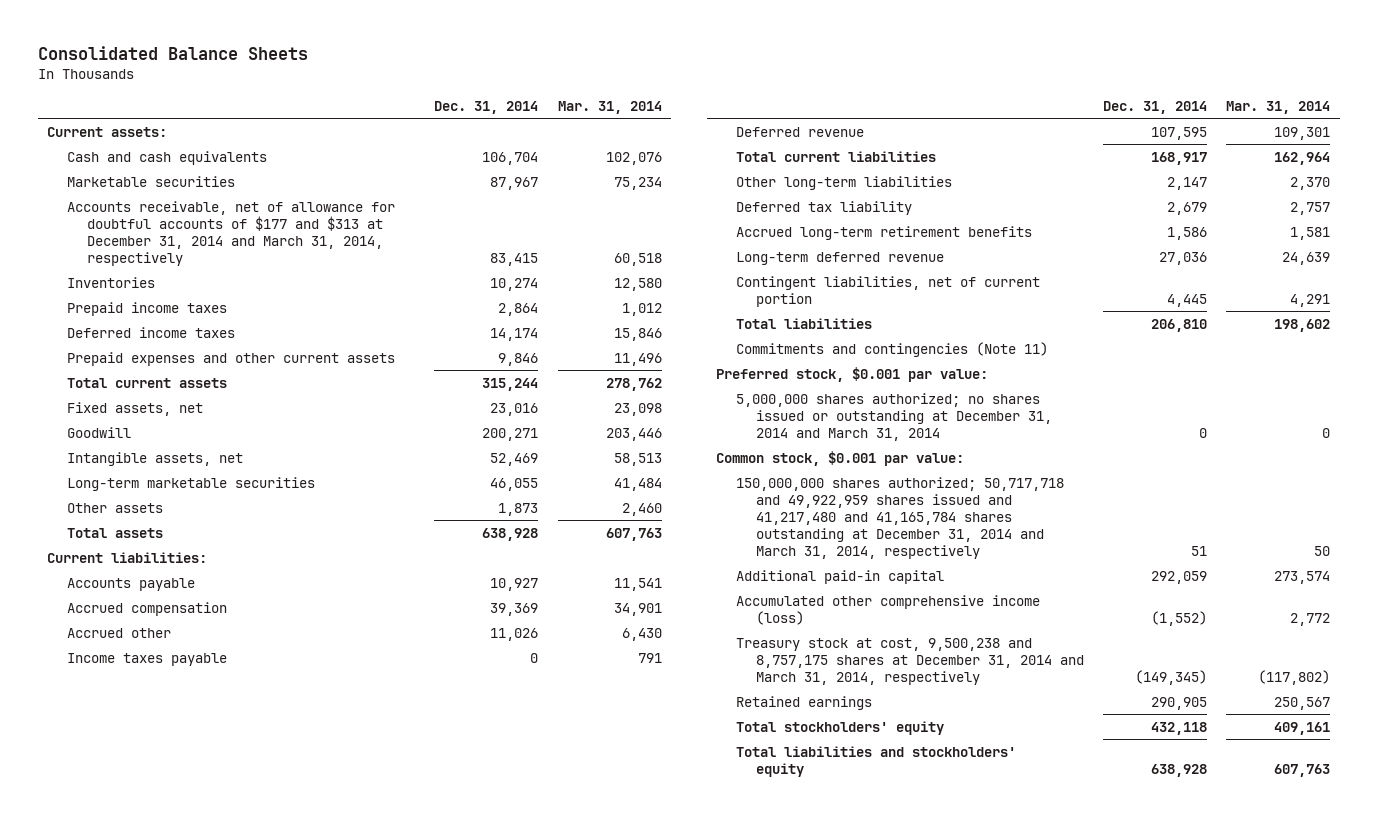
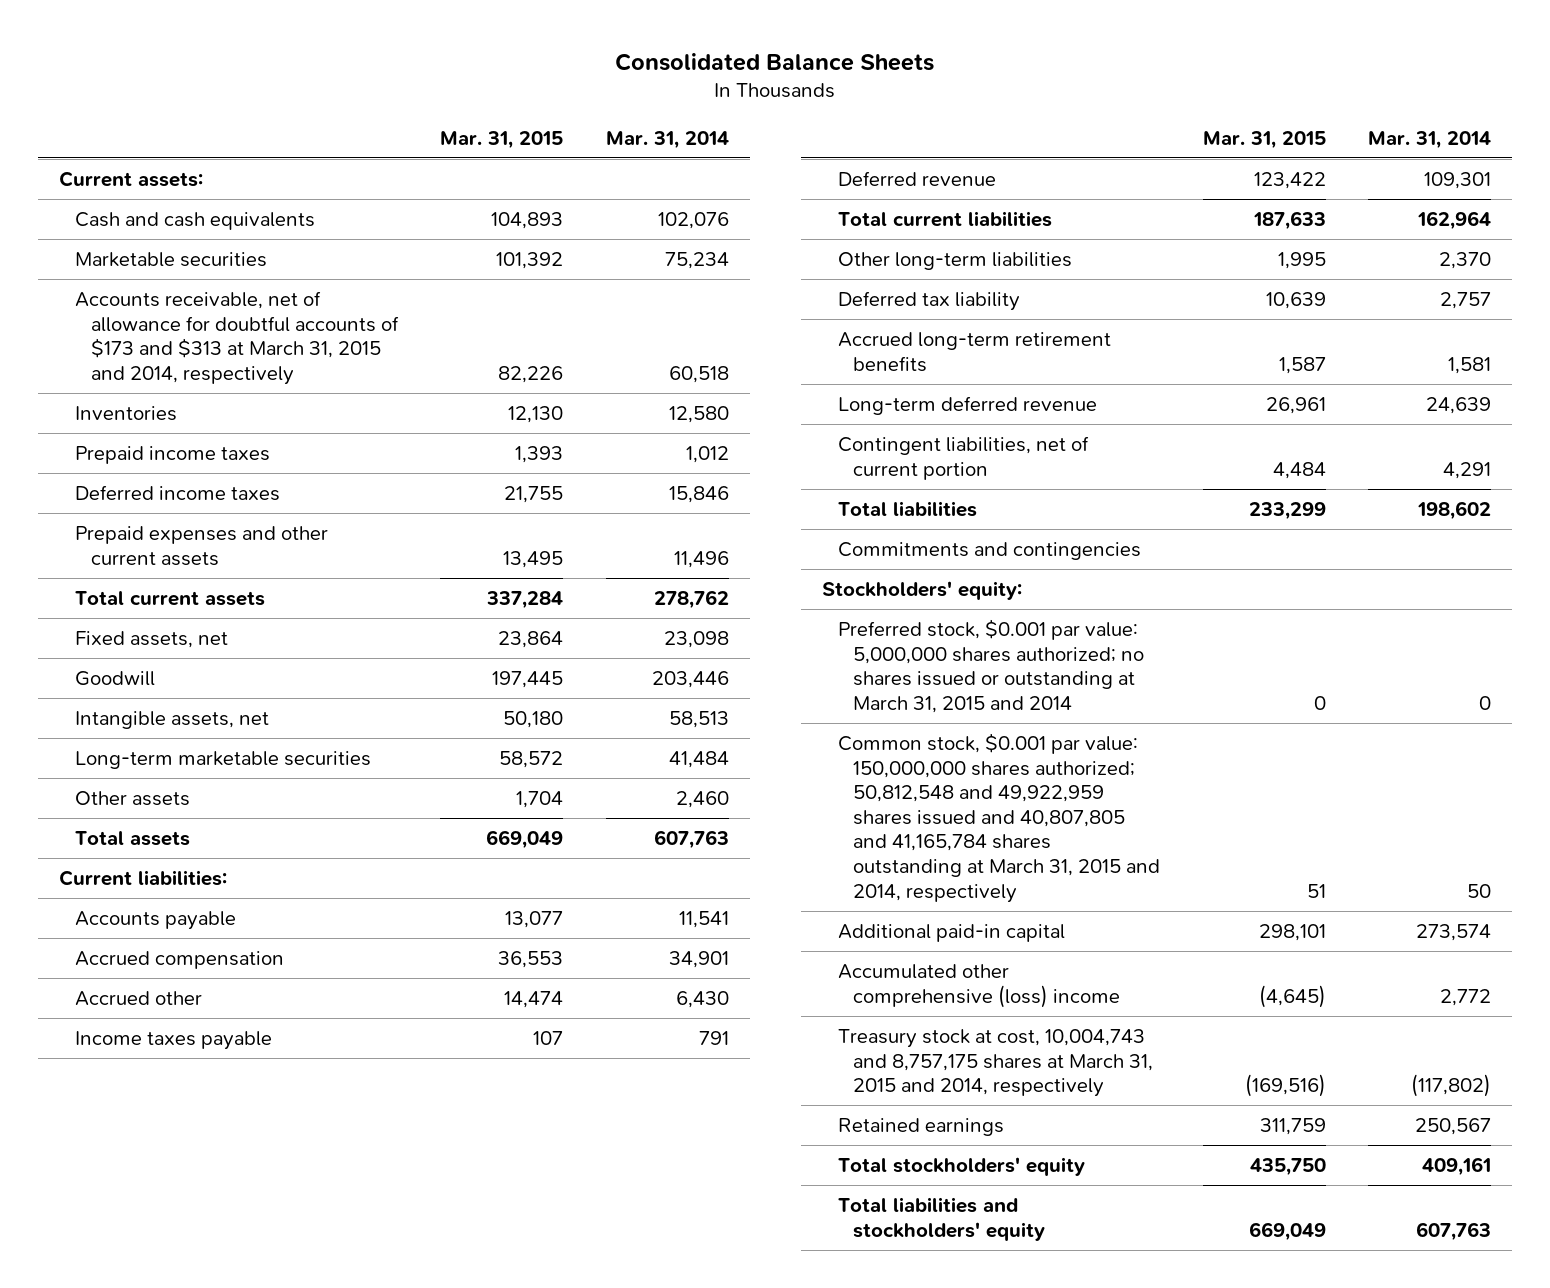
- | Dec. 31, 2014 | Mar. 31, 2014
+ | Mar. 31, 2015 | Mar. 31, 2014
- Accounts receivable, net of allowance for doubtful accounts of $177 and $313 at December 31, 2014 and March 31, 2014, respectively | 83,415 | 60,518
+ Accounts receivable, net of allowance for doubtful accounts of $173 and $313 at March 31, 2015 and 2014, respectively | 82,226 | 60,518
- Commitments and contingencies (Note 11)
- Preferred stock, $0.001 par value:
- 5,000,000 shares authorized; no shares issued or outstanding at December 31, 2014 and March 31, 2014 | 0 | 0
- Common stock, $0.001 par value:
- 150,000,000 shares authorized; 50,717,718 and 49,922,959 shares issued and 41,217,480 and 41,165,784 shares outstanding at December 31, 2014 and March 31, 2014, respectively | 51 | 50
+ Commitments and contingencies
+ Stockholders' equity:
+ Preferred stock, $0.001 par value: 5,000,000 shares authorized; no shares issued or outstanding at March 31, 2015 and 2014 | 0 | 0
+ Common stock, $0.001 par value: 150,000,000 shares authorized; 50,812,548 and 49,922,959 shares issued and 40,807,805 and 41,165,784 shares outstanding at March 31, 2015 and 2014, respectively | 51 | 50
- Accumulated other comprehensive income (loss) | (1,552) | 2,772
- Treasury stock at cost, 9,500,238 and 8,757,175 shares at December 31, 2014 and March 31, 2014, respectively | (149,345) | (117,802)
+ Accumulated other comprehensive (loss) income | (4,645) | 2,772
+ Treasury stock at cost, 10,004,743 and 8,757,175 shares at March 31, 2015 and 2014, respectively | (169,516) | (117,802)

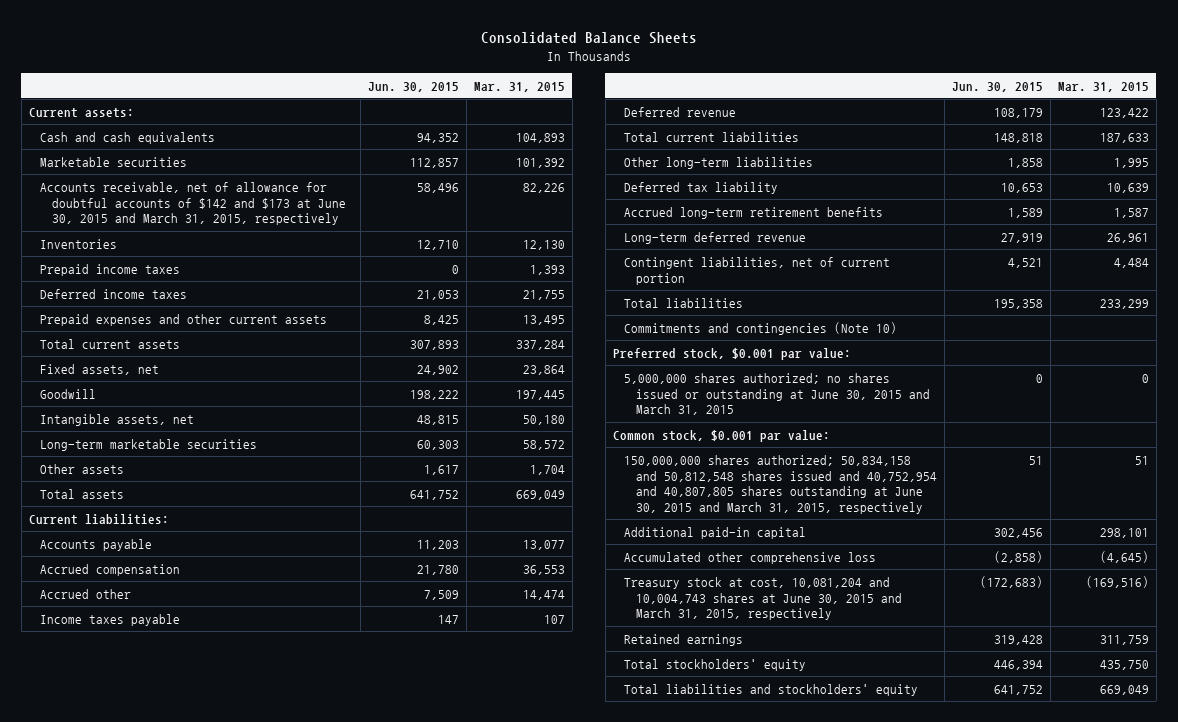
- | Mar. 31, 2015 | Mar. 31, 2014
+ | Jun. 30, 2015 | Mar. 31, 2015
- Accounts receivable, net of allowance for doubtful accounts of $173 and $313 at March 31, 2015 and 2014, respectively | 82,226 | 60,518
+ Accounts receivable, net of allowance for doubtful accounts of $142 and $173 at June 30, 2015 and March 31, 2015, respectively | 58,496 | 82,226
- Commitments and contingencies
- Stockholders' equity:
- Preferred stock, $0.001 par value: 5,000,000 shares authorized; no shares issued or outstanding at March 31, 2015 and 2014 | 0 | 0
- Common stock, $0.001 par value: 150,000,000 shares authorized; 50,812,548 and 49,922,959 shares issued and 40,807,805 and 41,165,784 shares outstanding at March 31, 2015 and 2014, respectively | 51 | 50
+ Commitments and contingencies (Note 10)
+ Preferred stock, $0.001 par value:
+ 5,000,000 shares authorized; no shares issued or outstanding at June 30, 2015 and March 31, 2015 | 0 | 0
+ Common stock, $0.001 par value:
+ 150,000,000 shares authorized; 50,834,158 and 50,812,548 shares issued and 40,752,954 and 40,807,805 shares outstanding at June 30, 2015 and March 31, 2015, respectively | 51 | 51
- Accumulated other comprehensive (loss) income | (4,645) | 2,772
- Treasury stock at cost, 10,004,743 and 8,757,175 shares at March 31, 2015 and 2014, respectively | (169,516) | (117,802)
+ Accumulated other comprehensive loss | (2,858) | (4,645)
+ Treasury stock at cost, 10,081,204 and 10,004,743 shares at June 30, 2015 and March 31, 2015, respectively | (172,683) | (169,516)

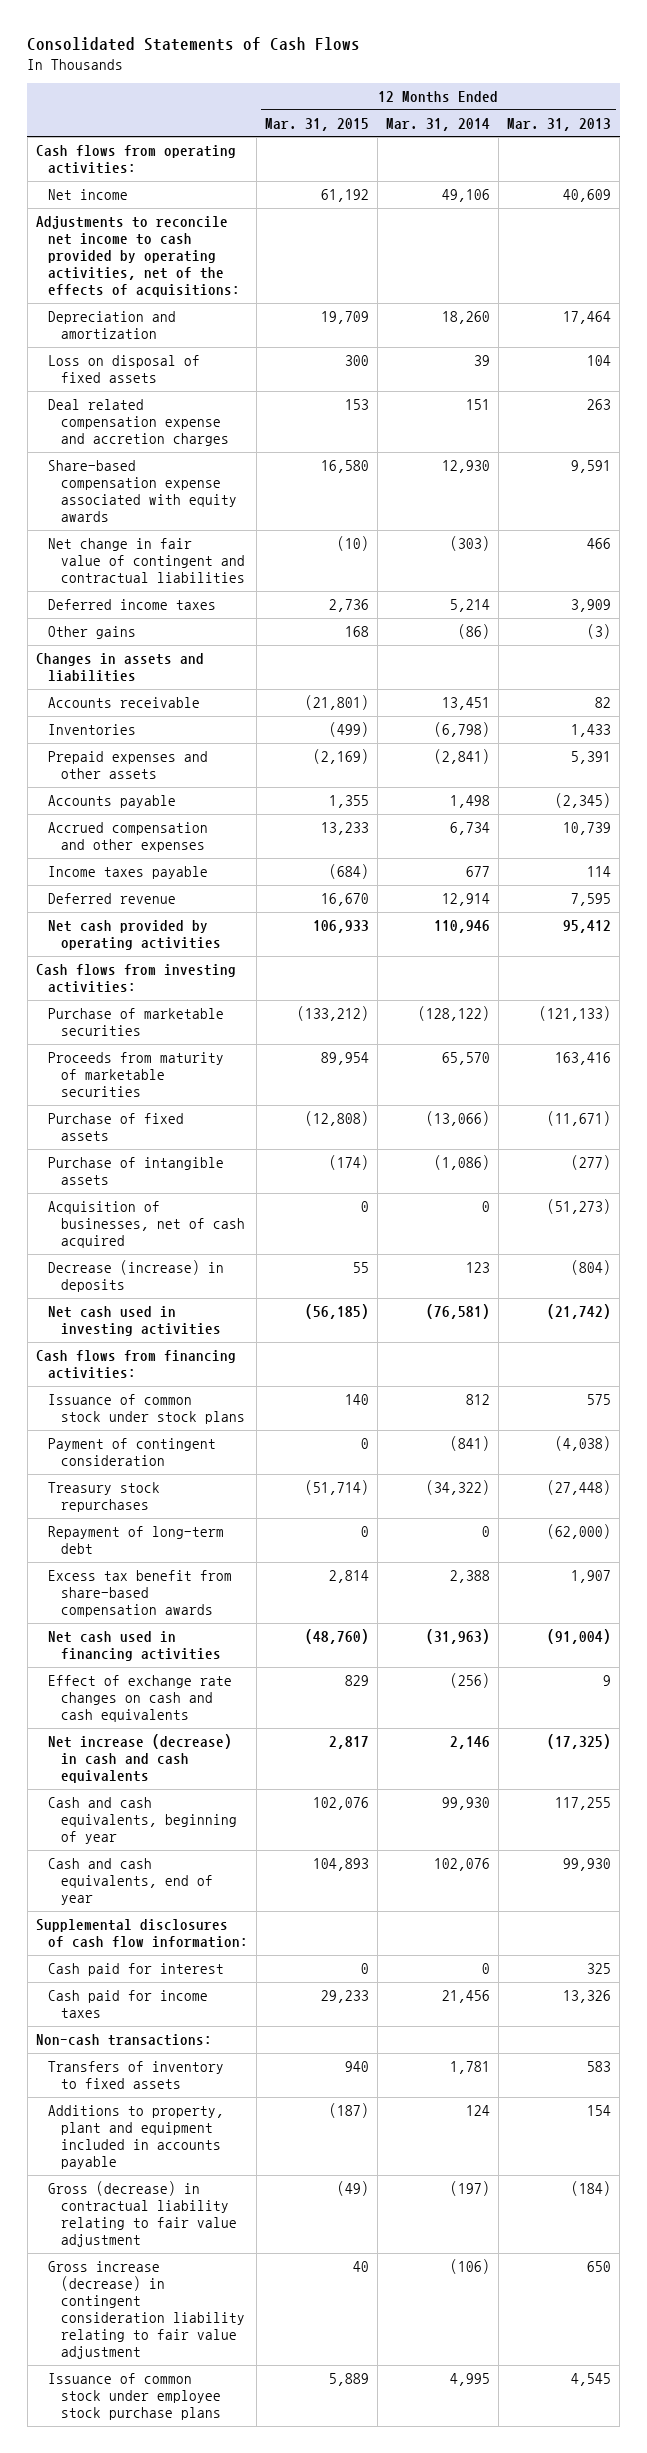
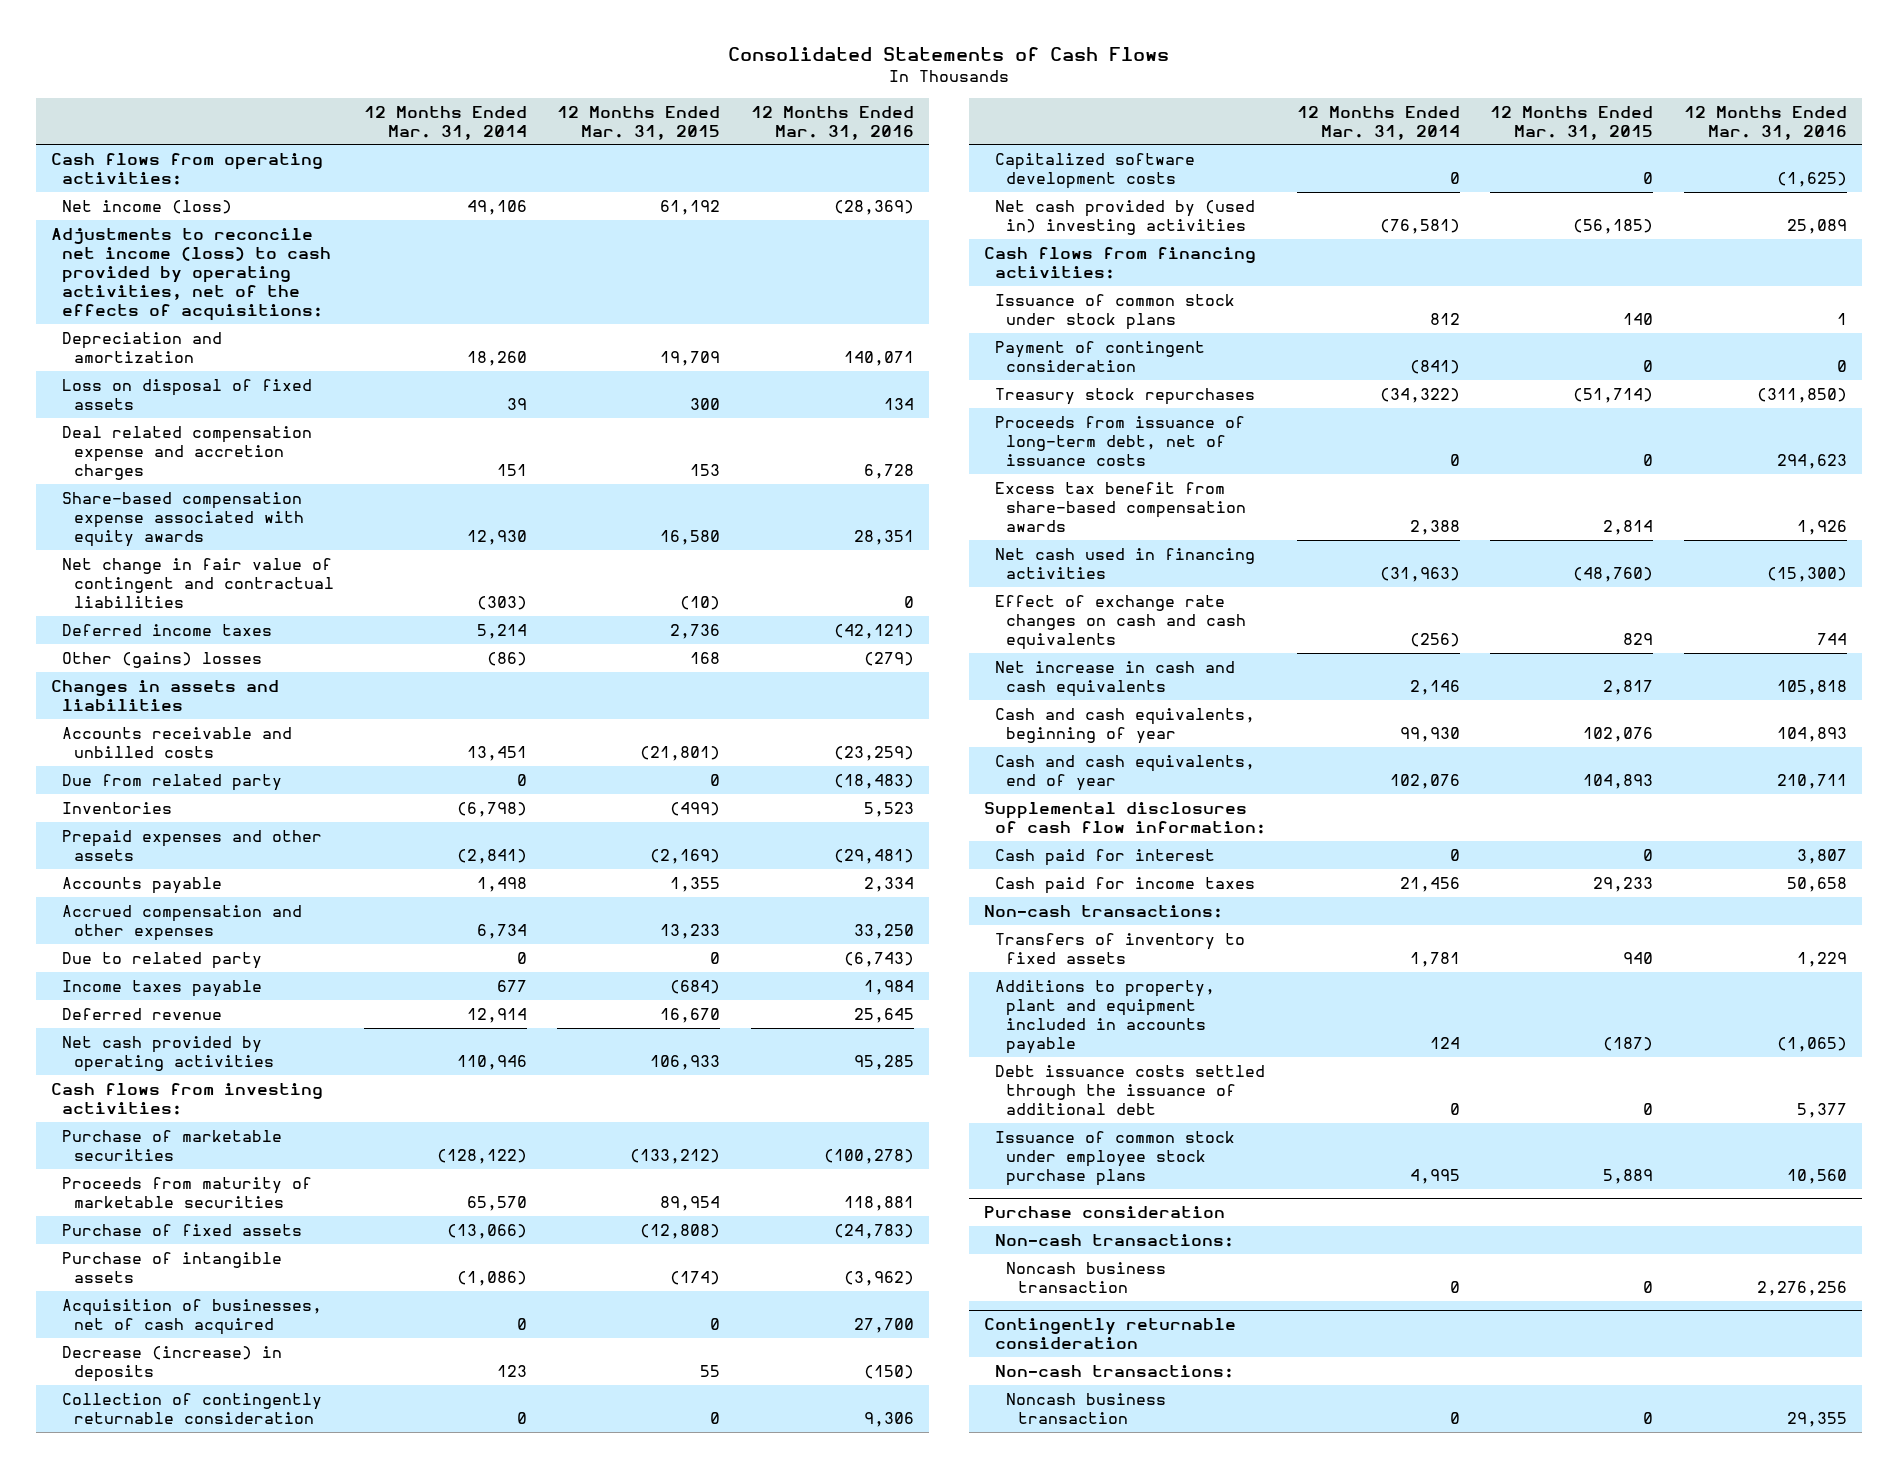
- | 12 Months Ended Mar. 31, 2015 | 12 Months Ended Mar. 31, 2014 | 12 Months Ended Mar. 31, 2013
+ | 12 Months Ended Mar. 31, 2014 | 12 Months Ended Mar. 31, 2015 | 12 Months Ended Mar. 31, 2016
- Net income | 61,192 | 49,106 | 40,609
- Adjustments to reconcile net income to cash provided by operating activities, net of the effects of acquisitions:
+ Net income (loss) | 49,106 | 61,192 | (28,369)
+ Adjustments to reconcile net income (loss) to cash provided by operating activities, net of the effects of acquisitions:
- Other gains | 168 | (86) | (3)
+ Other (gains) losses | (86) | 168 | (279)
- Accounts receivable | (21,801) | 13,451 | 82
+ Accounts receivable and unbilled costs | 13,451 | (21,801) | (23,259)
+ Due from related party | 0 | 0 | (18,483)
+ Due to related party | 0 | 0 | (6,743)
- Net cash used in investing activities | (56,185) | (76,581) | (21,742)
+ Collection of contingently returnable consideration | 0 | 0 | 9,306
+ Capitalized software development costs | 0 | 0 | (1,625)
+ Net cash provided by (used in) investing activities | (76,581) | (56,185) | 25,089
- Repayment of long-term debt | 0 | 0 | (62,000)
+ Proceeds from issuance of long-term debt, net of issuance costs | 0 | 0 | 294,623
- Net increase (decrease) in cash and cash equivalents | 2,817 | 2,146 | (17,325)
+ Net increase in cash and cash equivalents | 2,146 | 2,817 | 105,818
- Gross (decrease) in contractual liability relating to fair value adjustment | (49) | (197) | (184)
- Gross increase (decrease) in contingent consideration liability relating to fair value adjustment | 40 | (106) | 650
+ Debt issuance costs settled through the issuance of additional debt | 0 | 0 | 5,377
+ Purchase consideration
+ Non-cash transactions:
+ Noncash business transaction | 0 | 0 | 2,276,256
+ Contingently returnable consideration
+ Non-cash transactions:
+ Noncash business transaction | 0 | 0 | 29,355

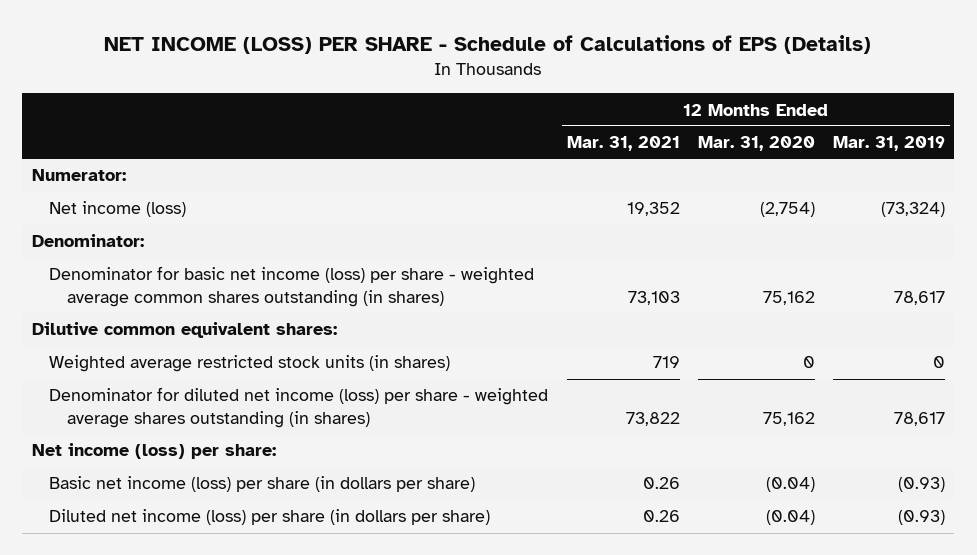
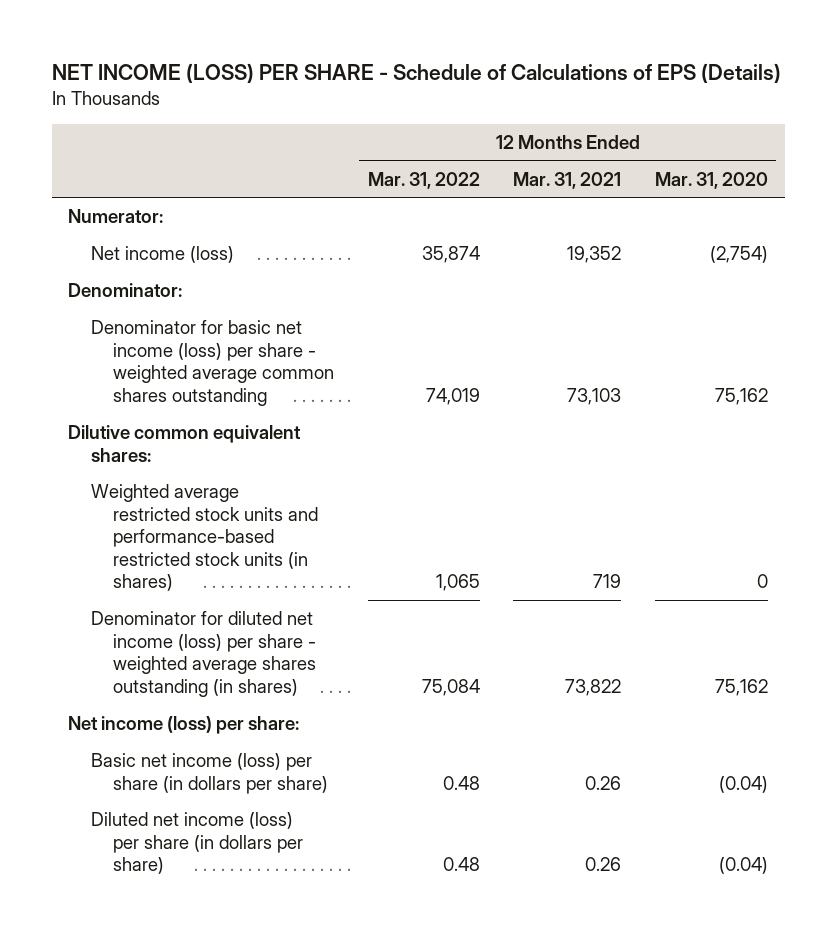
- | 12 Months Ended Mar. 31, 2021 | 12 Months Ended Mar. 31, 2020 | 12 Months Ended Mar. 31, 2019
+ | 12 Months Ended Mar. 31, 2022 | 12 Months Ended Mar. 31, 2021 | 12 Months Ended Mar. 31, 2020
- Denominator for basic net income (loss) per share - weighted average common shares outstanding (in shares) | 73,103 | 75,162 | 78,617
+ Denominator for basic net income (loss) per share - weighted average common shares outstanding | 74,019 | 73,103 | 75,162
- Weighted average restricted stock units (in shares) | 719 | 0 | 0
+ Weighted average restricted stock units and performance-based restricted stock units (in shares) | 1,065 | 719 | 0

